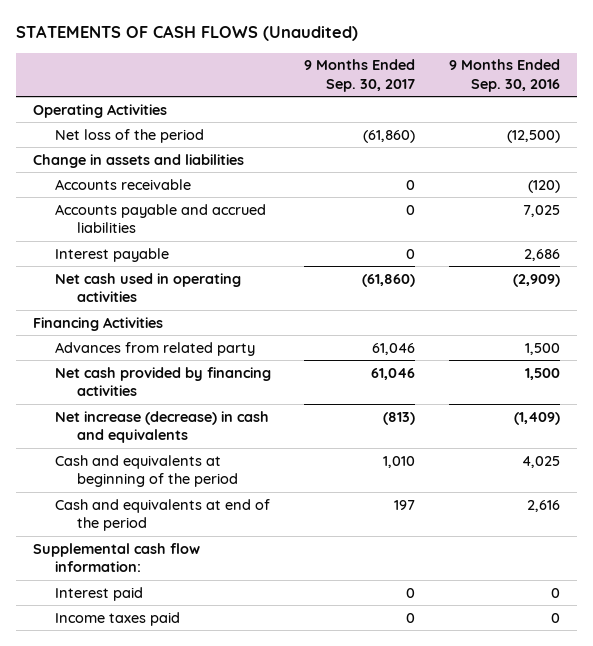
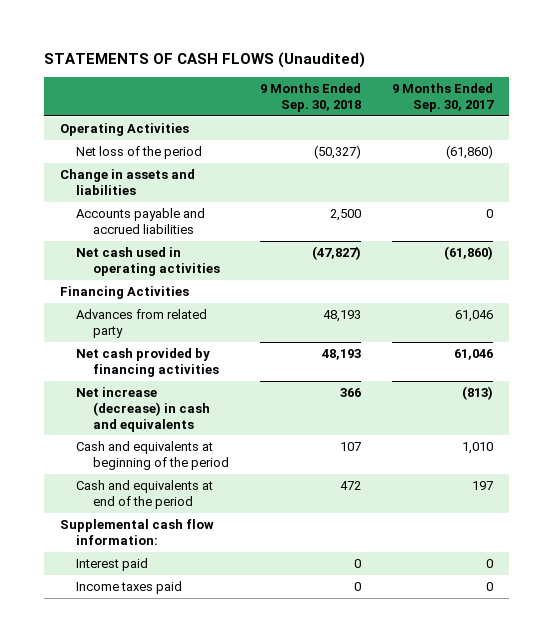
- | 9 Months Ended Sep. 30, 2017 | 9 Months Ended Sep. 30, 2016
+ | 9 Months Ended Sep. 30, 2018 | 9 Months Ended Sep. 30, 2017
- Accounts receivable | 0 | (120)
- Interest payable | 0 | 2,686

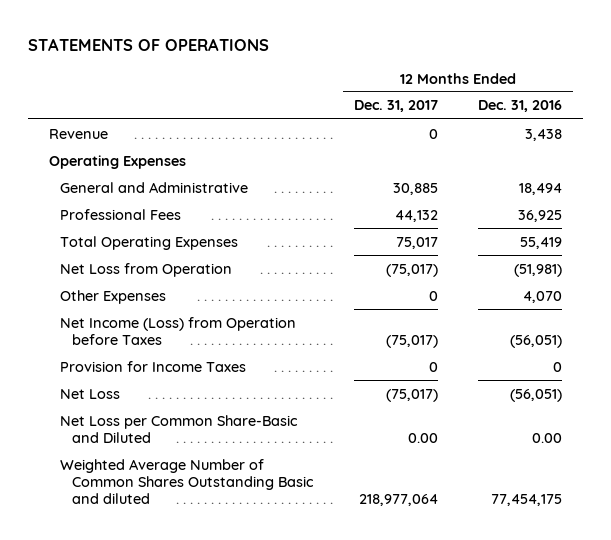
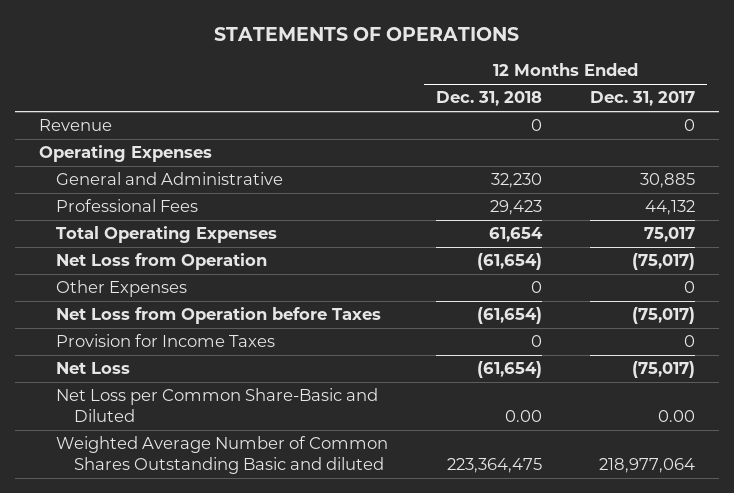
- | 12 Months Ended Dec. 31, 2017 | 12 Months Ended Dec. 31, 2016
+ | 12 Months Ended Dec. 31, 2018 | 12 Months Ended Dec. 31, 2017
- Net Income (Loss) from Operation before Taxes | (75,017) | (56,051)
+ Net Loss from Operation before Taxes | (61,654) | (75,017)

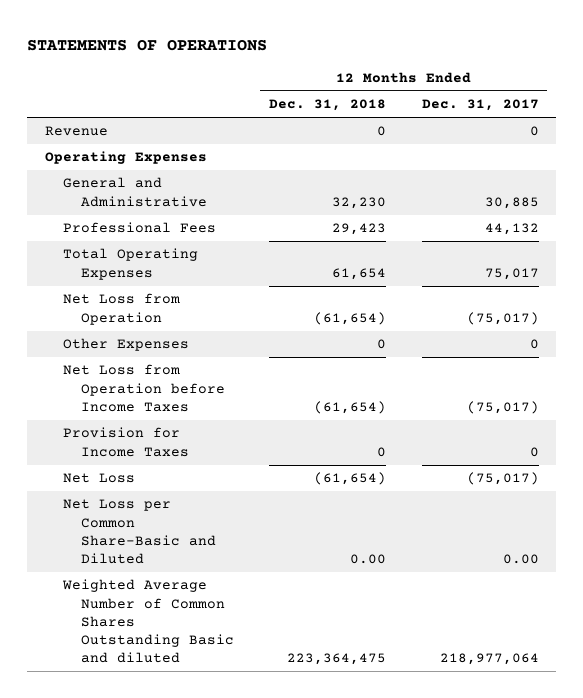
- Net Loss from Operation before Taxes | (61,654) | (75,017)
+ Net Loss from Operation before Income Taxes | (61,654) | (75,017)

